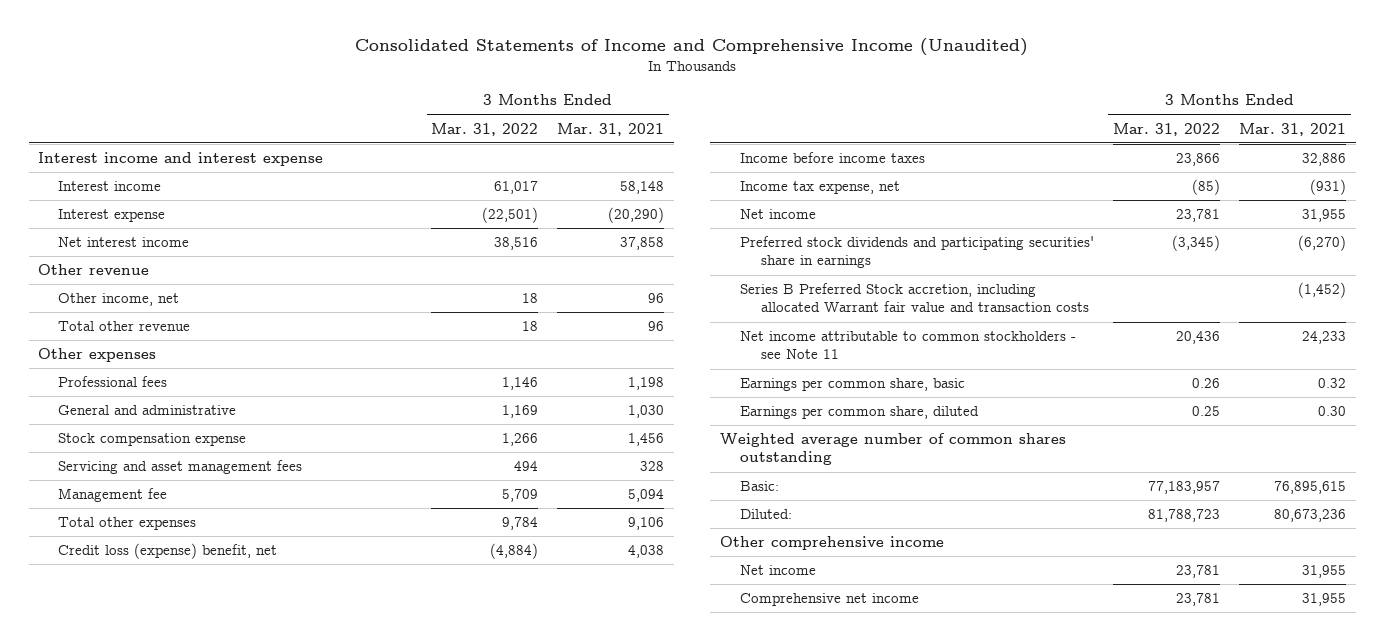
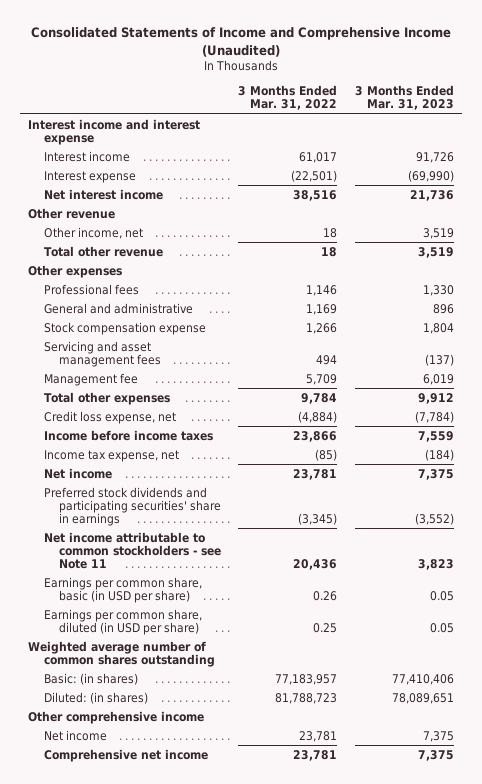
- | 3 Months Ended Mar. 31, 2022 | 3 Months Ended Mar. 31, 2021
+ | 3 Months Ended Mar. 31, 2022 | 3 Months Ended Mar. 31, 2023
- Credit loss (expense) benefit, net | (4,884) | 4,038
+ Credit loss expense, net | (4,884) | (7,784)
- Series B Preferred Stock accretion, including allocated Warrant fair value and transaction costs | | (1,452)
- Earnings per common share, basic | 0.26 | 0.32
- Earnings per common share, diluted | 0.25 | 0.30
+ Earnings per common share, basic (in USD per share) | 0.26 | 0.05
+ Earnings per common share, diluted (in USD per share) | 0.25 | 0.05
- Basic: | 77,183,957 | 76,895,615
- Diluted: | 81,788,723 | 80,673,236
+ Basic: (in shares) | 77,183,957 | 77,410,406
+ Diluted: (in shares) | 81,788,723 | 78,089,651

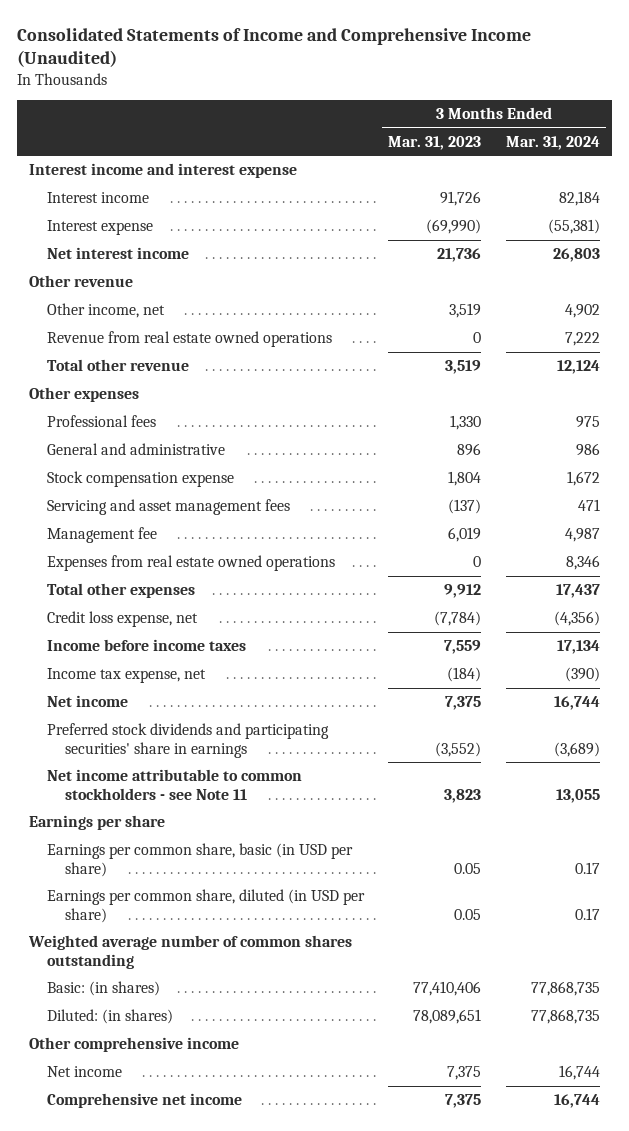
- | 3 Months Ended Mar. 31, 2022 | 3 Months Ended Mar. 31, 2023
+ | 3 Months Ended Mar. 31, 2023 | 3 Months Ended Mar. 31, 2024
+ Revenue from real estate owned operations | 0 | 7,222
+ Expenses from real estate owned operations | 0 | 8,346
+ Earnings per share

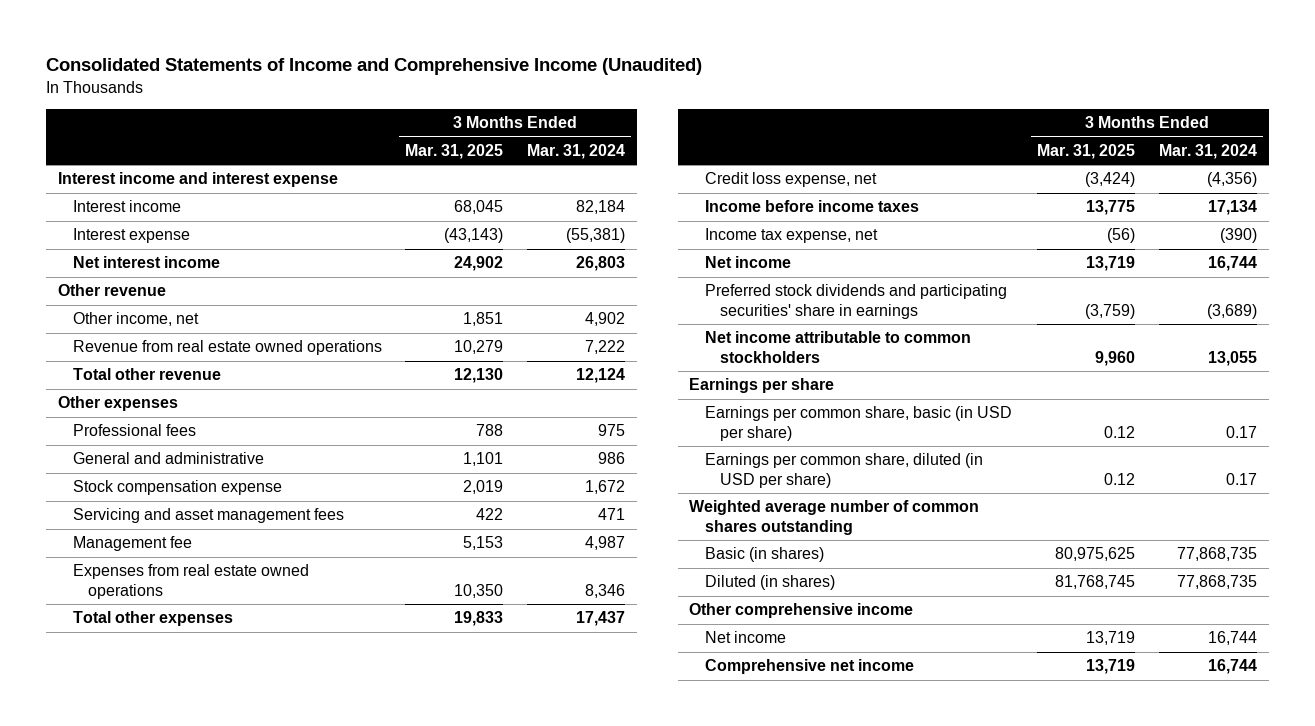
- | 3 Months Ended Mar. 31, 2023 | 3 Months Ended Mar. 31, 2024
+ | 3 Months Ended Mar. 31, 2025 | 3 Months Ended Mar. 31, 2024
- Net income attributable to common stockholders - see Note 11 | 3,823 | 13,055
+ Net income attributable to common stockholders | 9,960 | 13,055
- Basic: (in shares) | 77,410,406 | 77,868,735
- Diluted: (in shares) | 78,089,651 | 77,868,735
+ Basic (in shares) | 80,975,625 | 77,868,735
+ Diluted (in shares) | 81,768,745 | 77,868,735

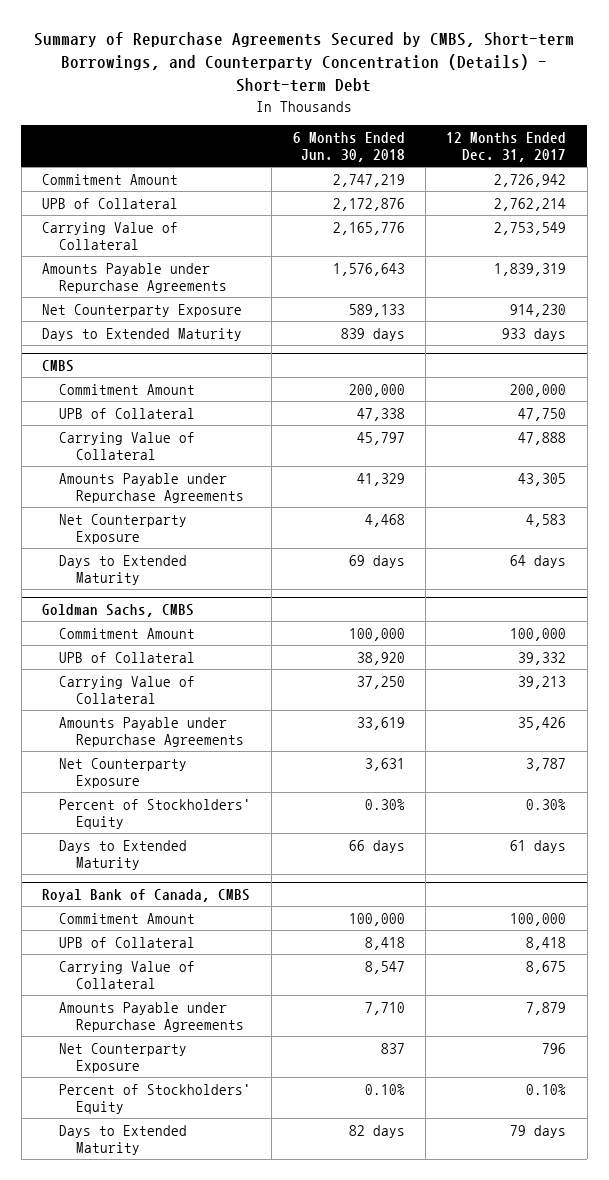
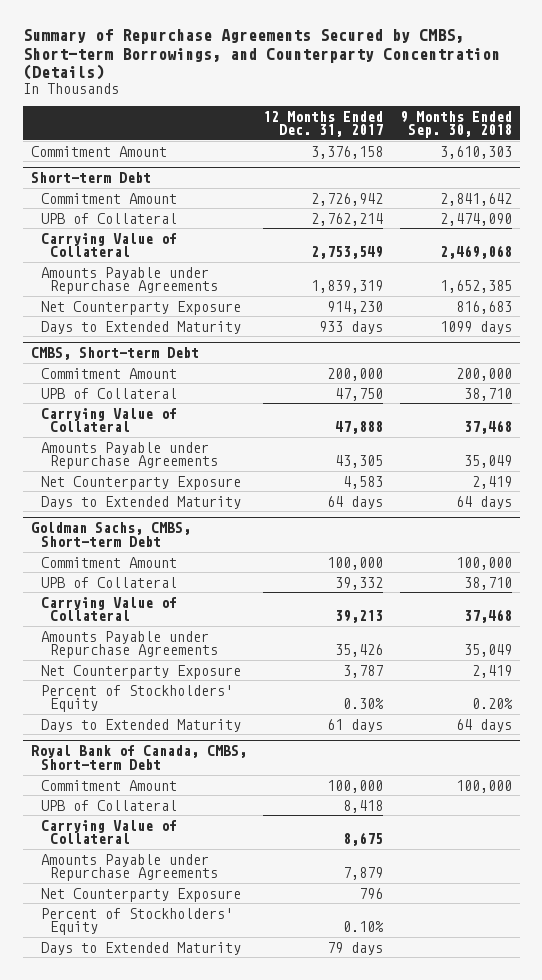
- Summary of Repurchase Agreements Secured by CMBS, Short-term Borrowings, and Counterparty Concentration (Details) - Short-term Debt
+ Summary of Repurchase Agreements Secured by CMBS, Short-term Borrowings, and Counterparty Concentration (Details)
- | 6 Months Ended Jun. 30, 2018 | 12 Months Ended Dec. 31, 2017
+ | 12 Months Ended Dec. 31, 2017 | 9 Months Ended Sep. 30, 2018
+ Commitment Amount | 3,376,158 | 3,610,303
+ Short-term Debt
- CMBS
+ CMBS, Short-term Debt
- Goldman Sachs, CMBS
+ Goldman Sachs, CMBS, Short-term Debt
- Royal Bank of Canada, CMBS
+ Royal Bank of Canada, CMBS, Short-term Debt

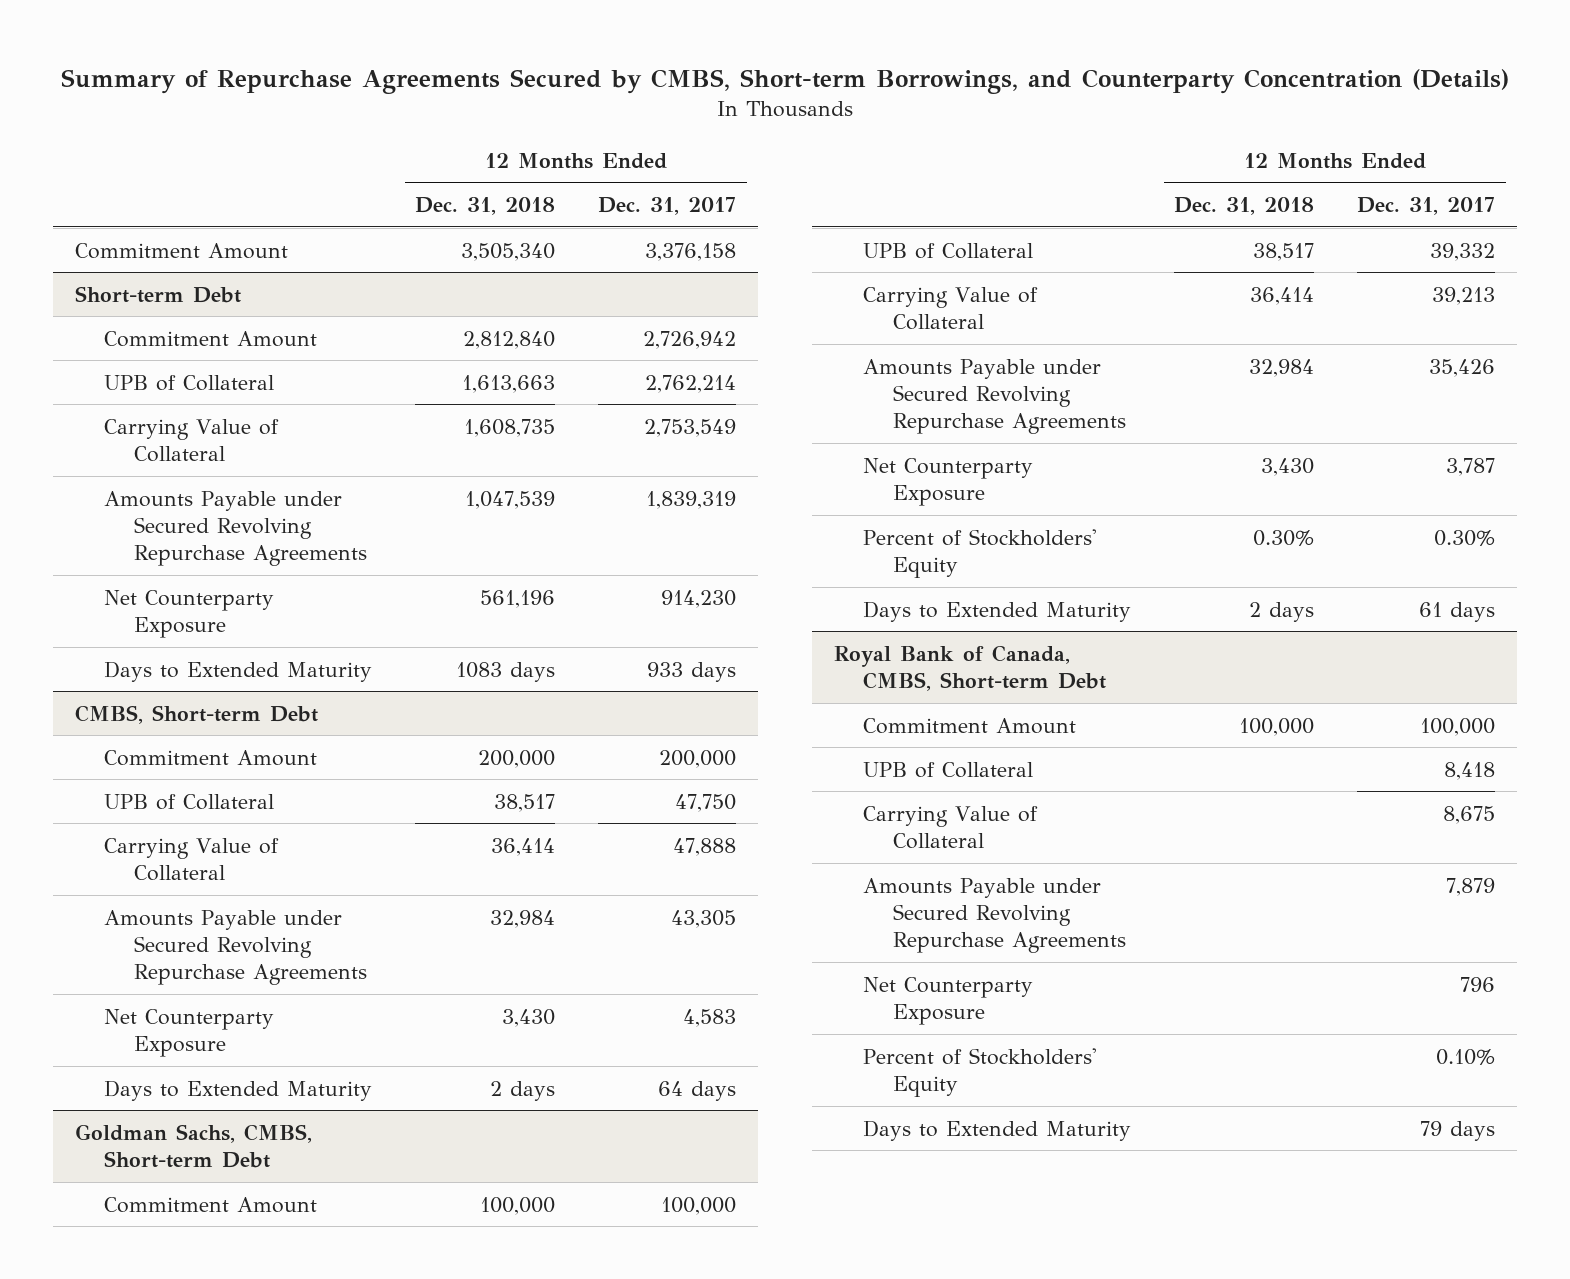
- | 12 Months Ended Dec. 31, 2017 | 9 Months Ended Sep. 30, 2018
+ | 12 Months Ended Dec. 31, 2018 | 12 Months Ended Dec. 31, 2017
@ Short-term Debt
- Amounts Payable under Repurchase Agreements | 1,839,319 | 1,652,385
+ Amounts Payable under Secured Revolving Repurchase Agreements | 1,047,539 | 1,839,319
@ CMBS, Short-term Debt
- Amounts Payable under Repurchase Agreements | 43,305 | 35,049
+ Amounts Payable under Secured Revolving Repurchase Agreements | 32,984 | 43,305
@ Goldman Sachs, CMBS, Short-term Debt
- Amounts Payable under Repurchase Agreements | 35,426 | 35,049
+ Amounts Payable under Secured Revolving Repurchase Agreements | 32,984 | 35,426
@ Royal Bank of Canada, CMBS, Short-term Debt
- Amounts Payable under Repurchase Agreements | 7,879 |
+ Amounts Payable under Secured Revolving Repurchase Agreements | | 7,879

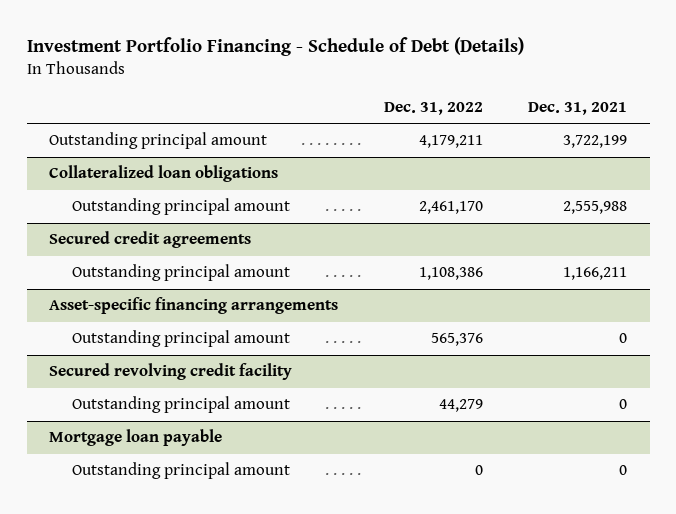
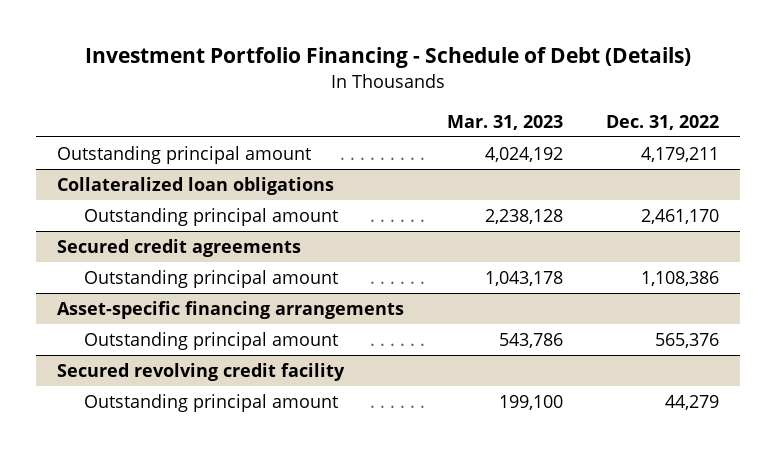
- | Dec. 31, 2022 | Dec. 31, 2021
+ | Mar. 31, 2023 | Dec. 31, 2022
- Mortgage loan payable
- Outstanding principal amount | 0 | 0

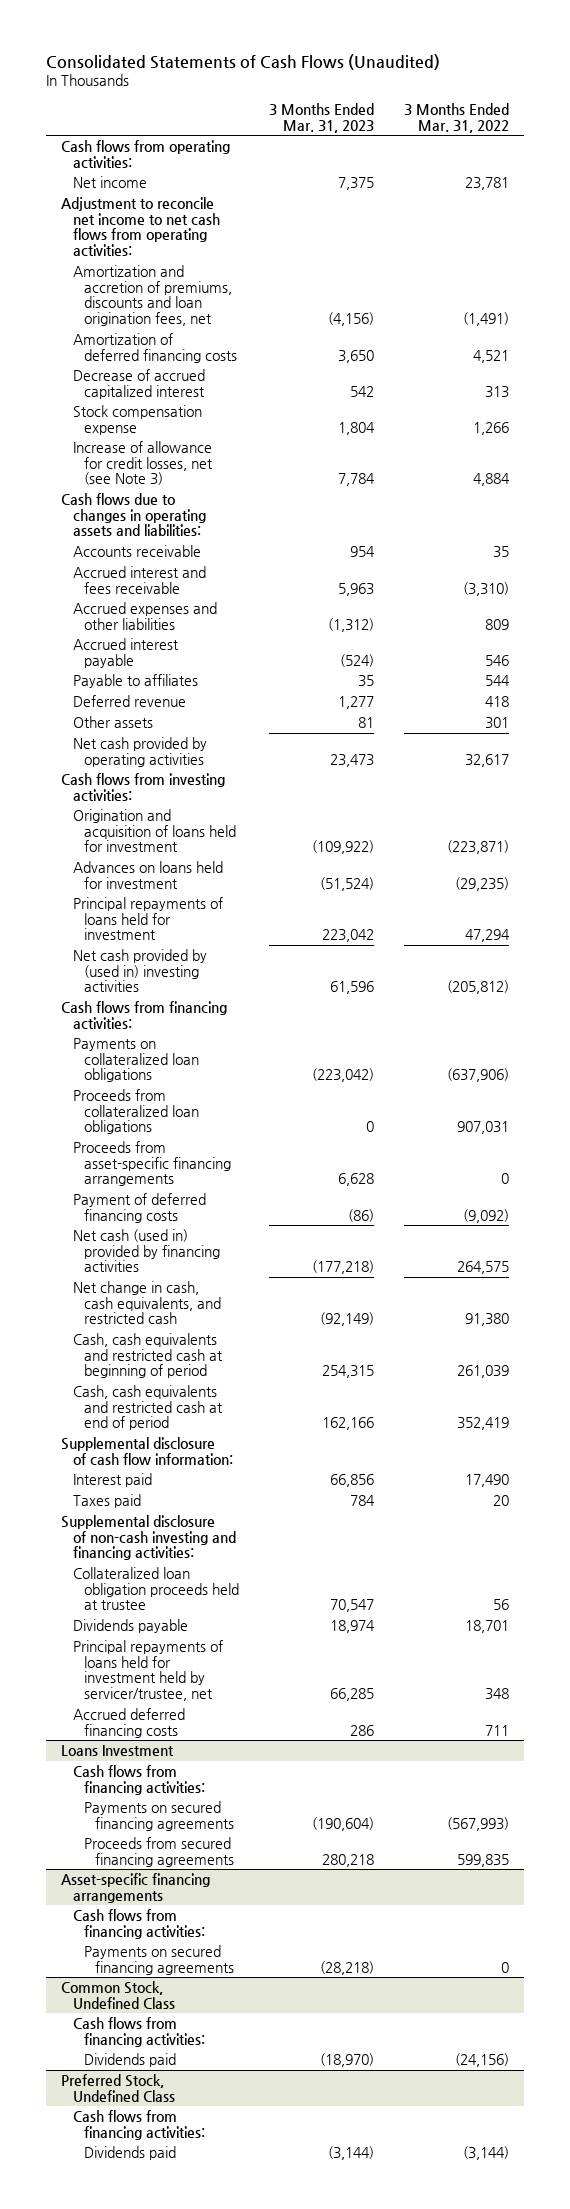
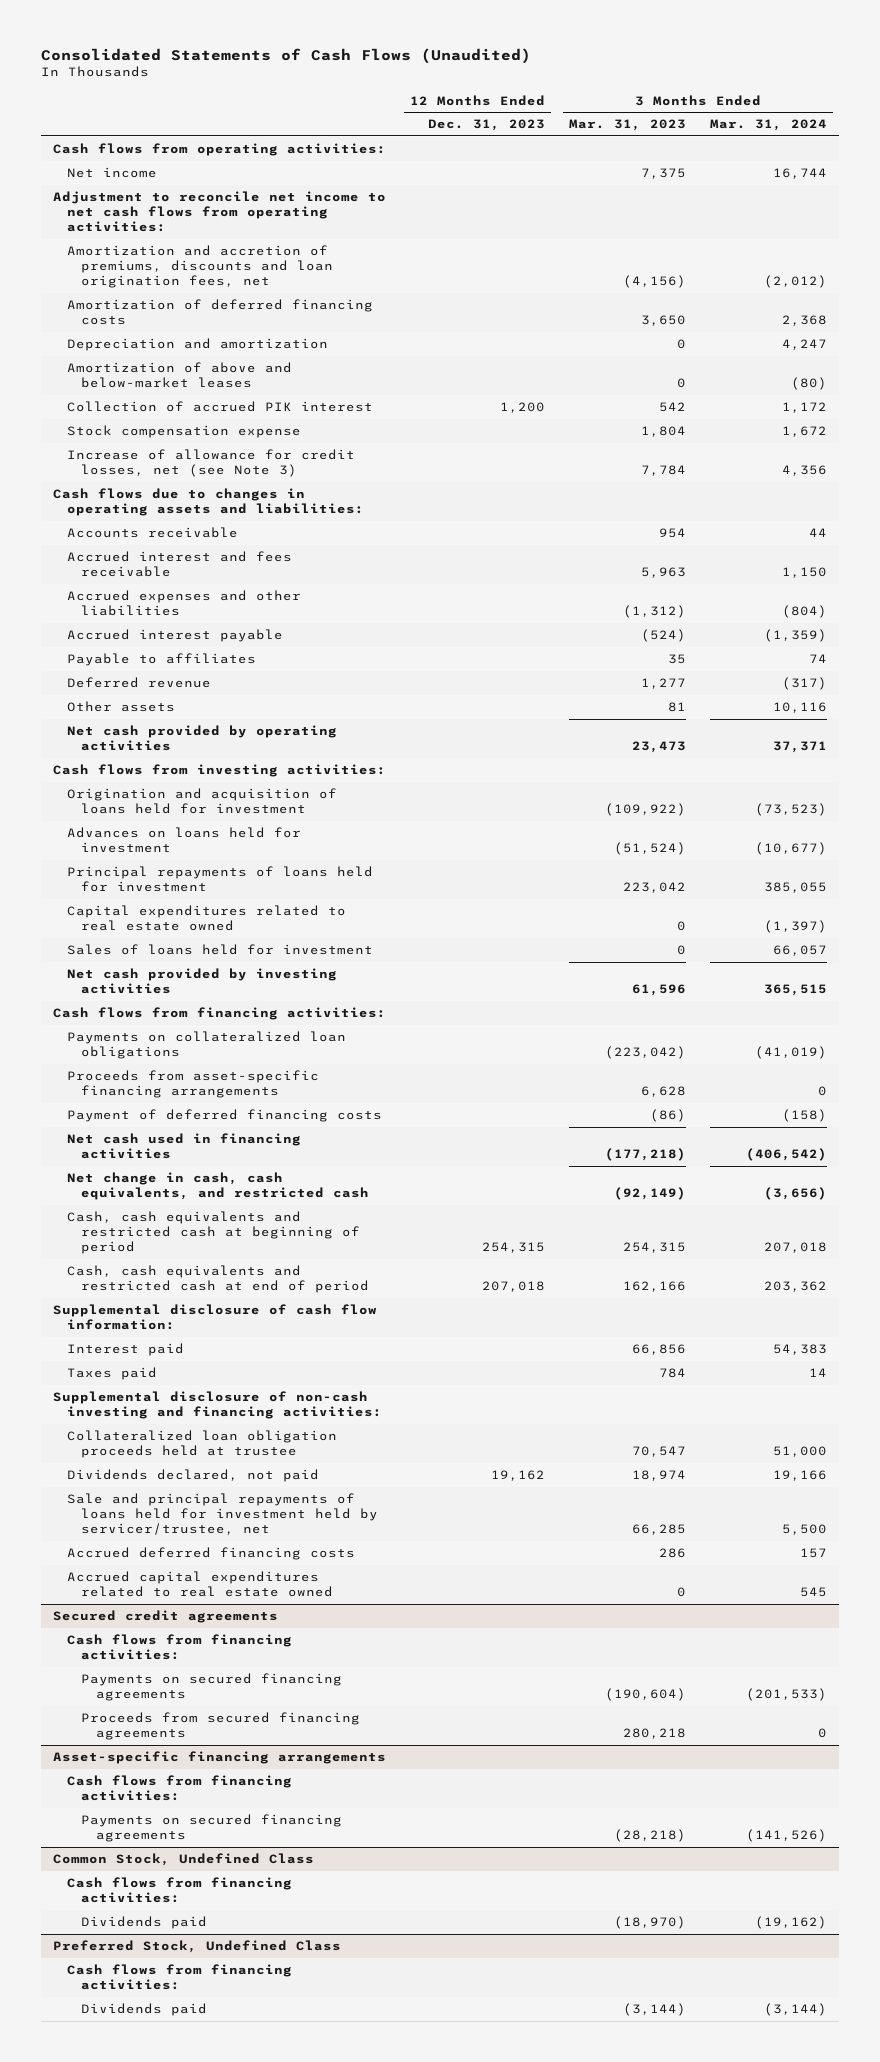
- | 3 Months Ended Mar. 31, 2023 | 3 Months Ended Mar. 31, 2022
+ | 12 Months Ended Dec. 31, 2023 | 3 Months Ended Mar. 31, 2023 | 3 Months Ended Mar. 31, 2024
- Decrease of accrued capitalized interest | 542 | 313
+ Depreciation and amortization | | 0 | 4,247
+ Amortization of above and below-market leases | | 0 | (80)
+ Collection of accrued PIK interest | 1,200 | 542 | 1,172
- Net cash provided by (used in) investing activities | 61,596 | (205,812)
+ Capital expenditures related to real estate owned | | 0 | (1,397)
+ Sales of loans held for investment | | 0 | 66,057
+ Net cash provided by investing activities | | 61,596 | 365,515
- Proceeds from collateralized loan obligations | 0 | 907,031
- Net cash (used in) provided by financing activities | (177,218) | 264,575
+ Net cash used in financing activities | | (177,218) | (406,542)
- Dividends payable | 18,974 | 18,701
- Principal repayments of loans held for investment held by servicer/trustee, net | 66,285 | 348
+ Dividends declared, not paid | 19,162 | 18,974 | 19,166
+ Sale and principal repayments of loans held for investment held by servicer/trustee, net | | 66,285 | 5,500
- Loans Investment
+ Accrued capital expenditures related to real estate owned | | 0 | 545
+ Secured credit agreements

